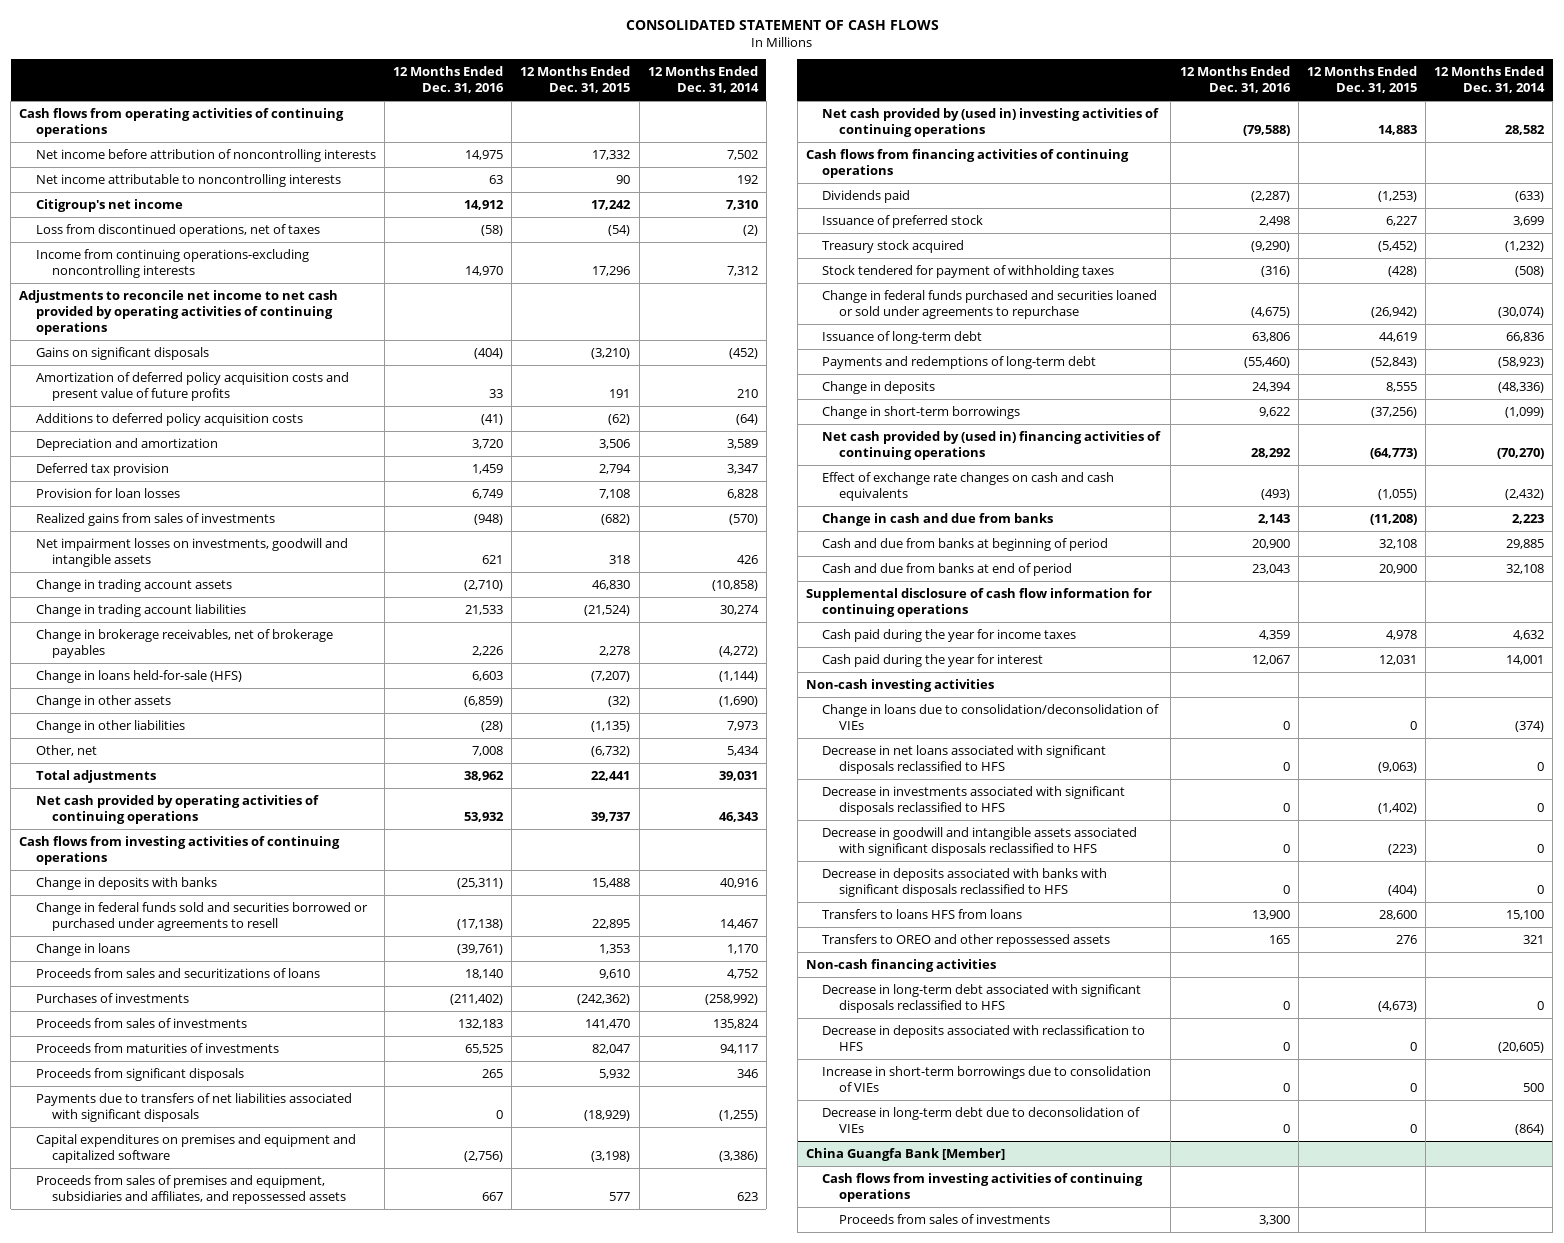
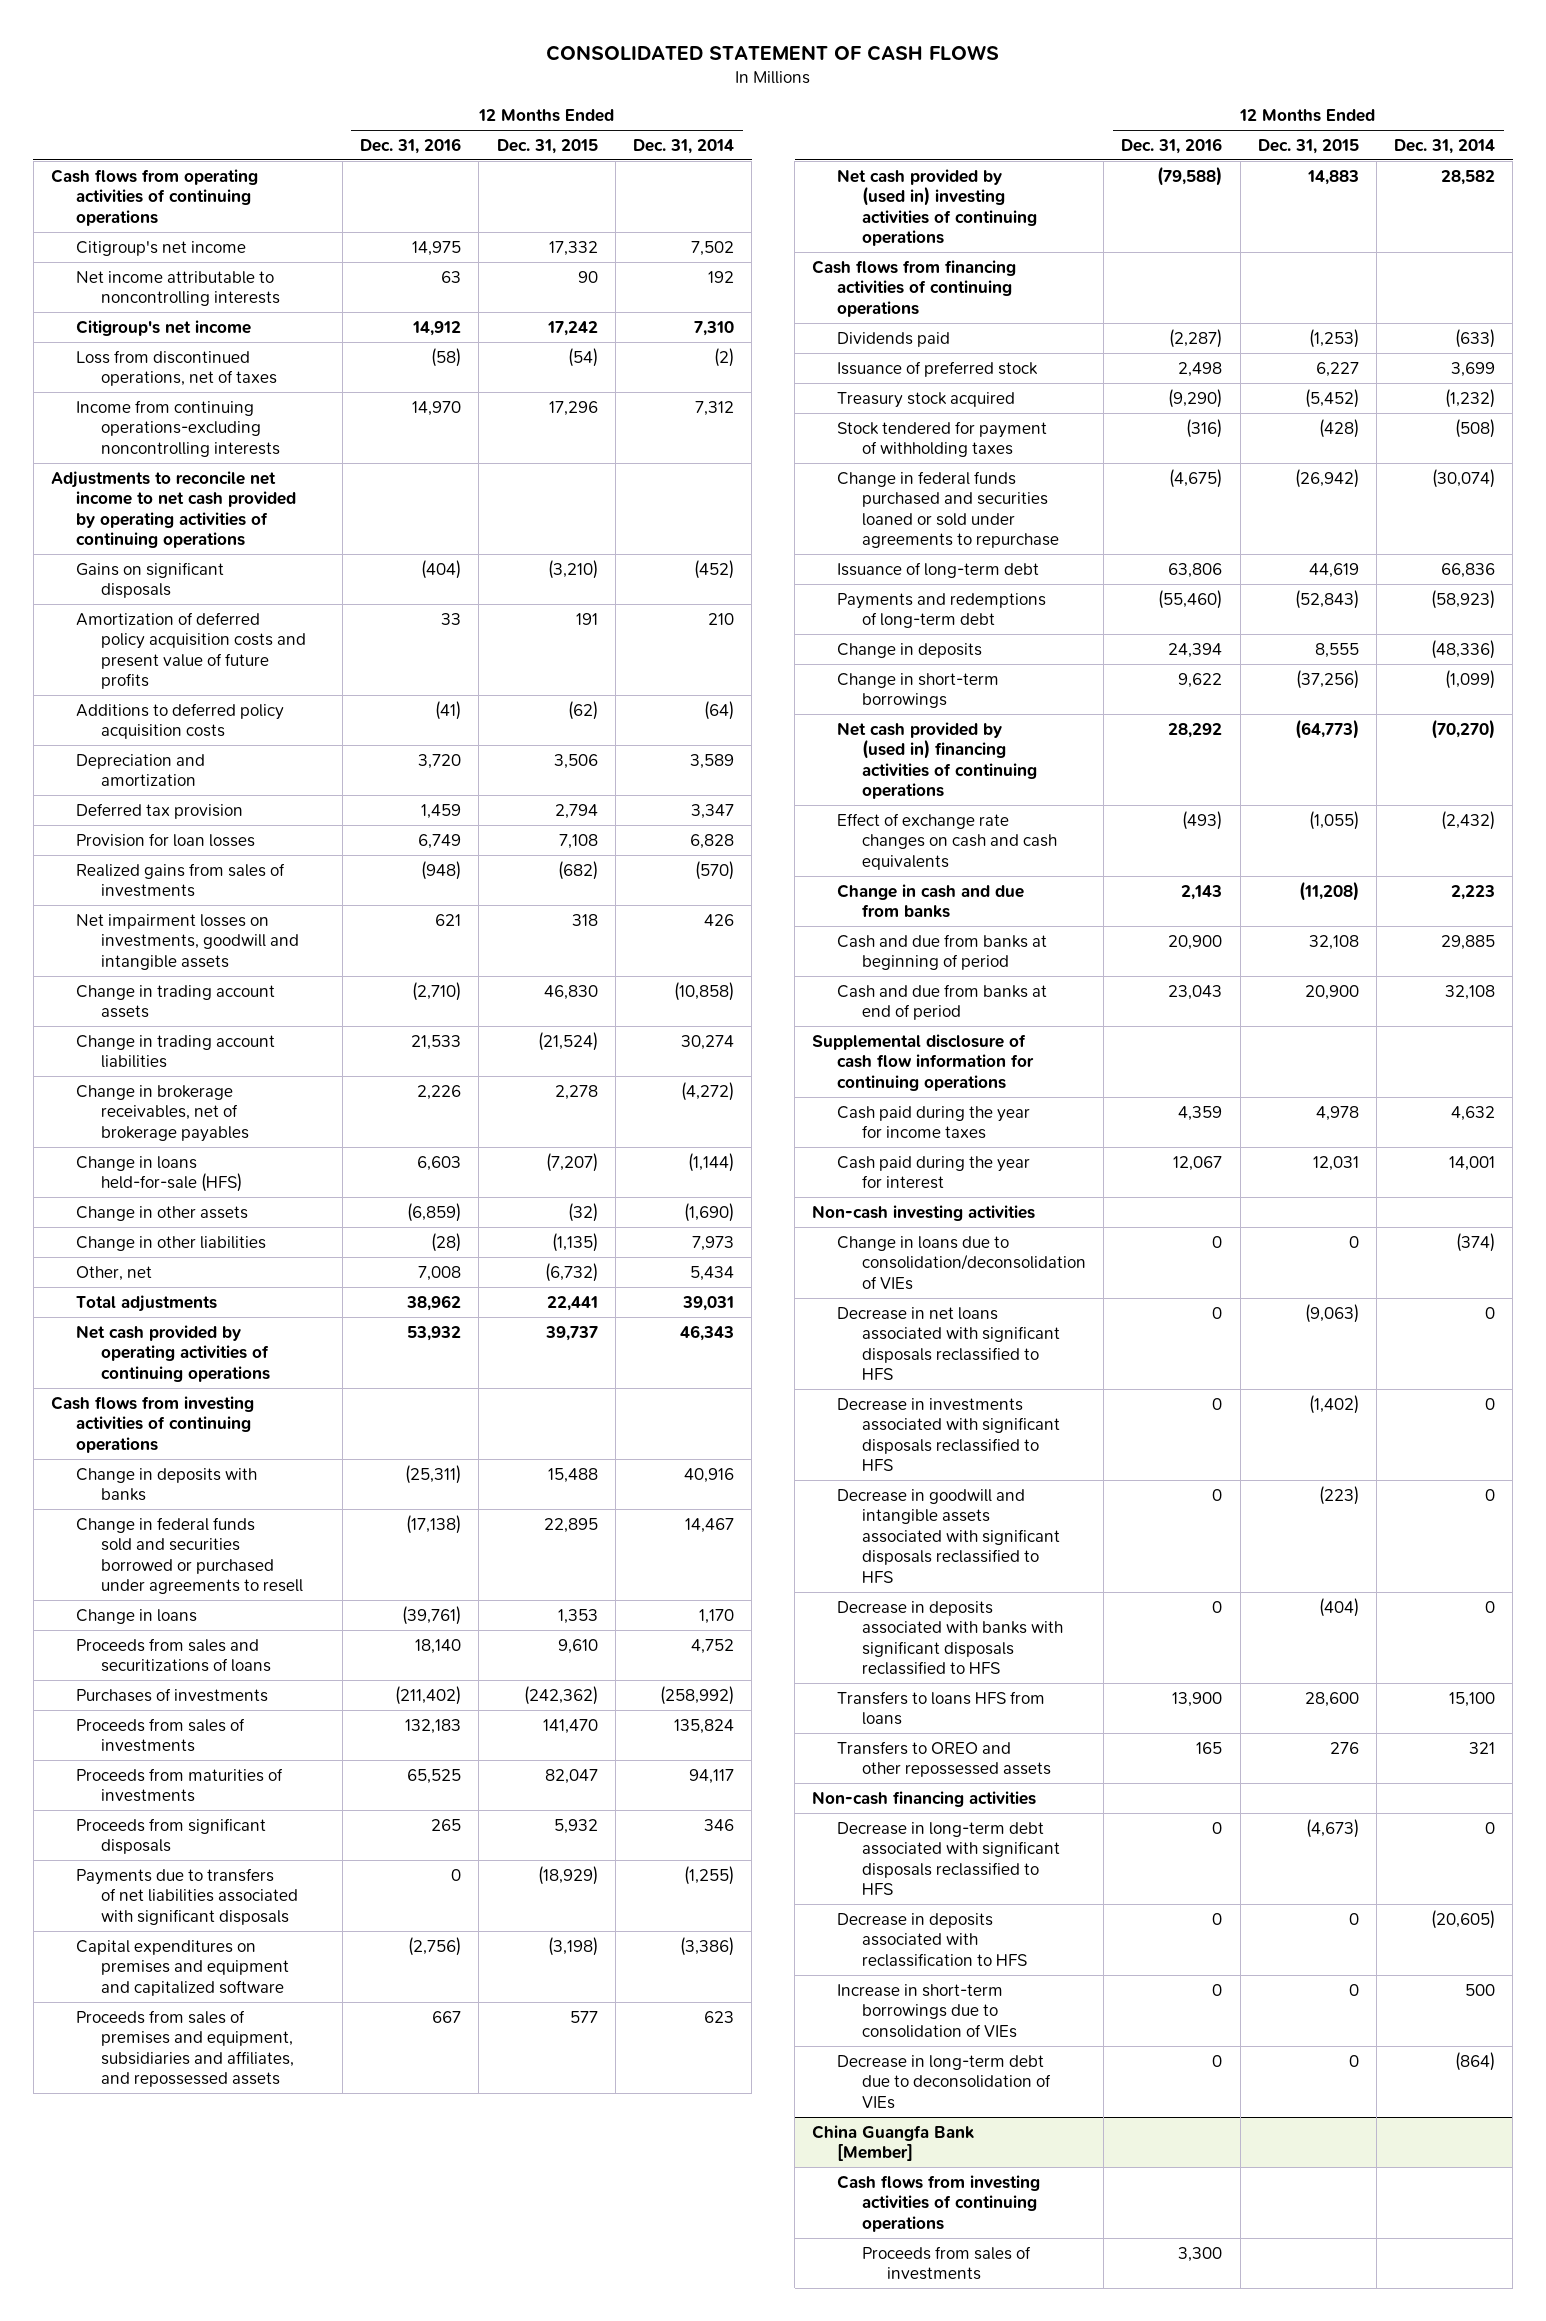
- Net income before attribution of noncontrolling interests | 14,975 | 17,332 | 7,502
+ Citigroup's net income | 14,975 | 17,332 | 7,502

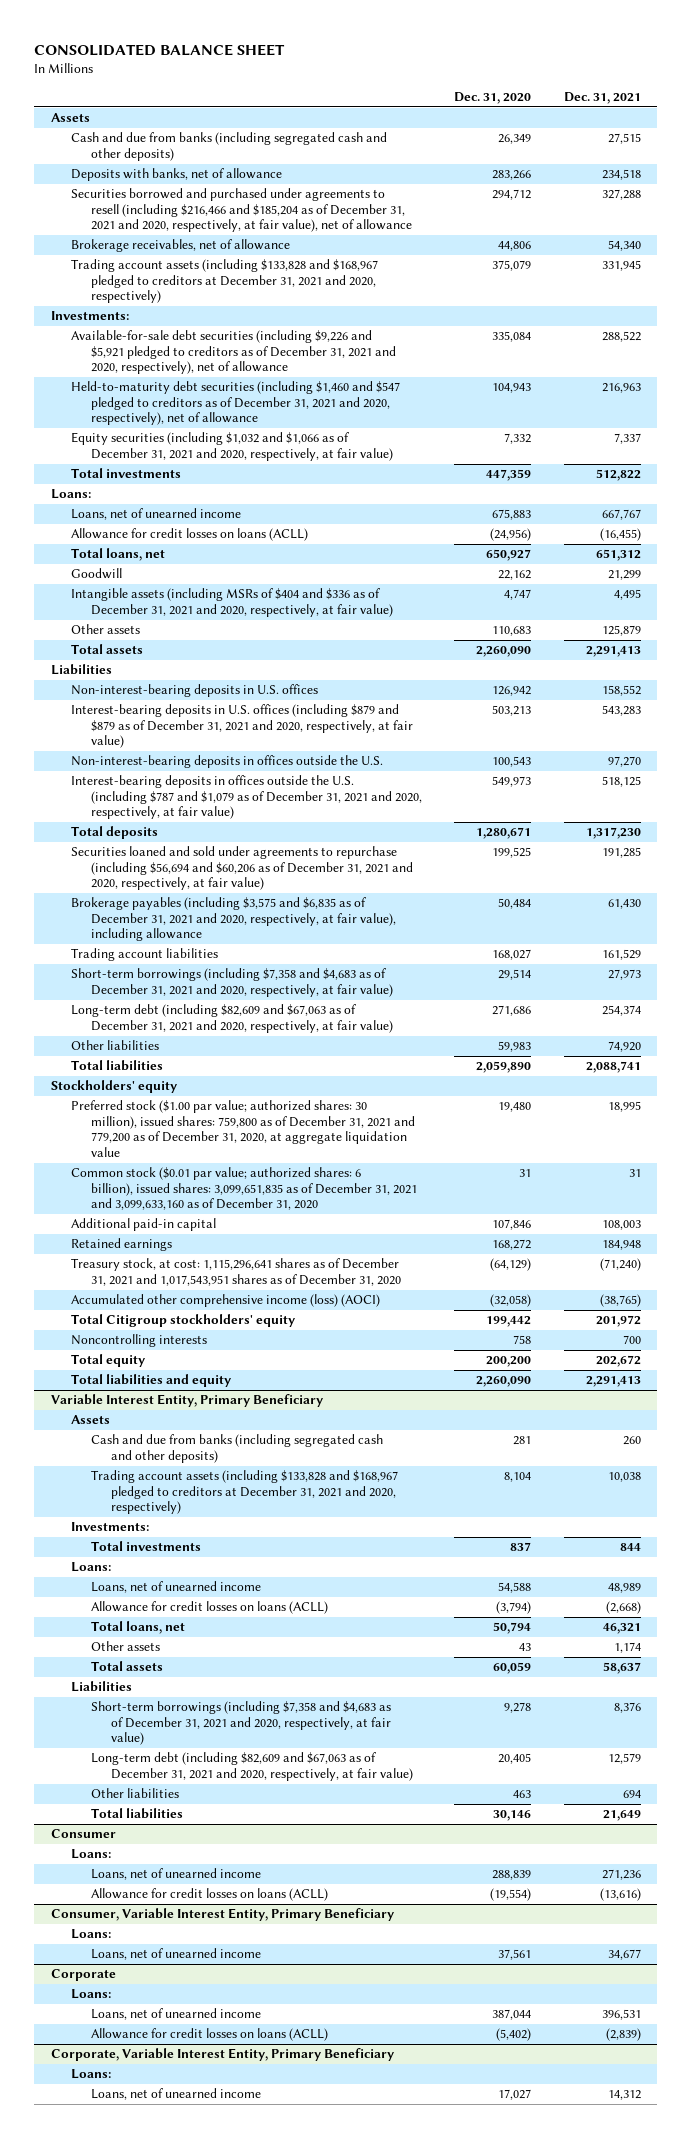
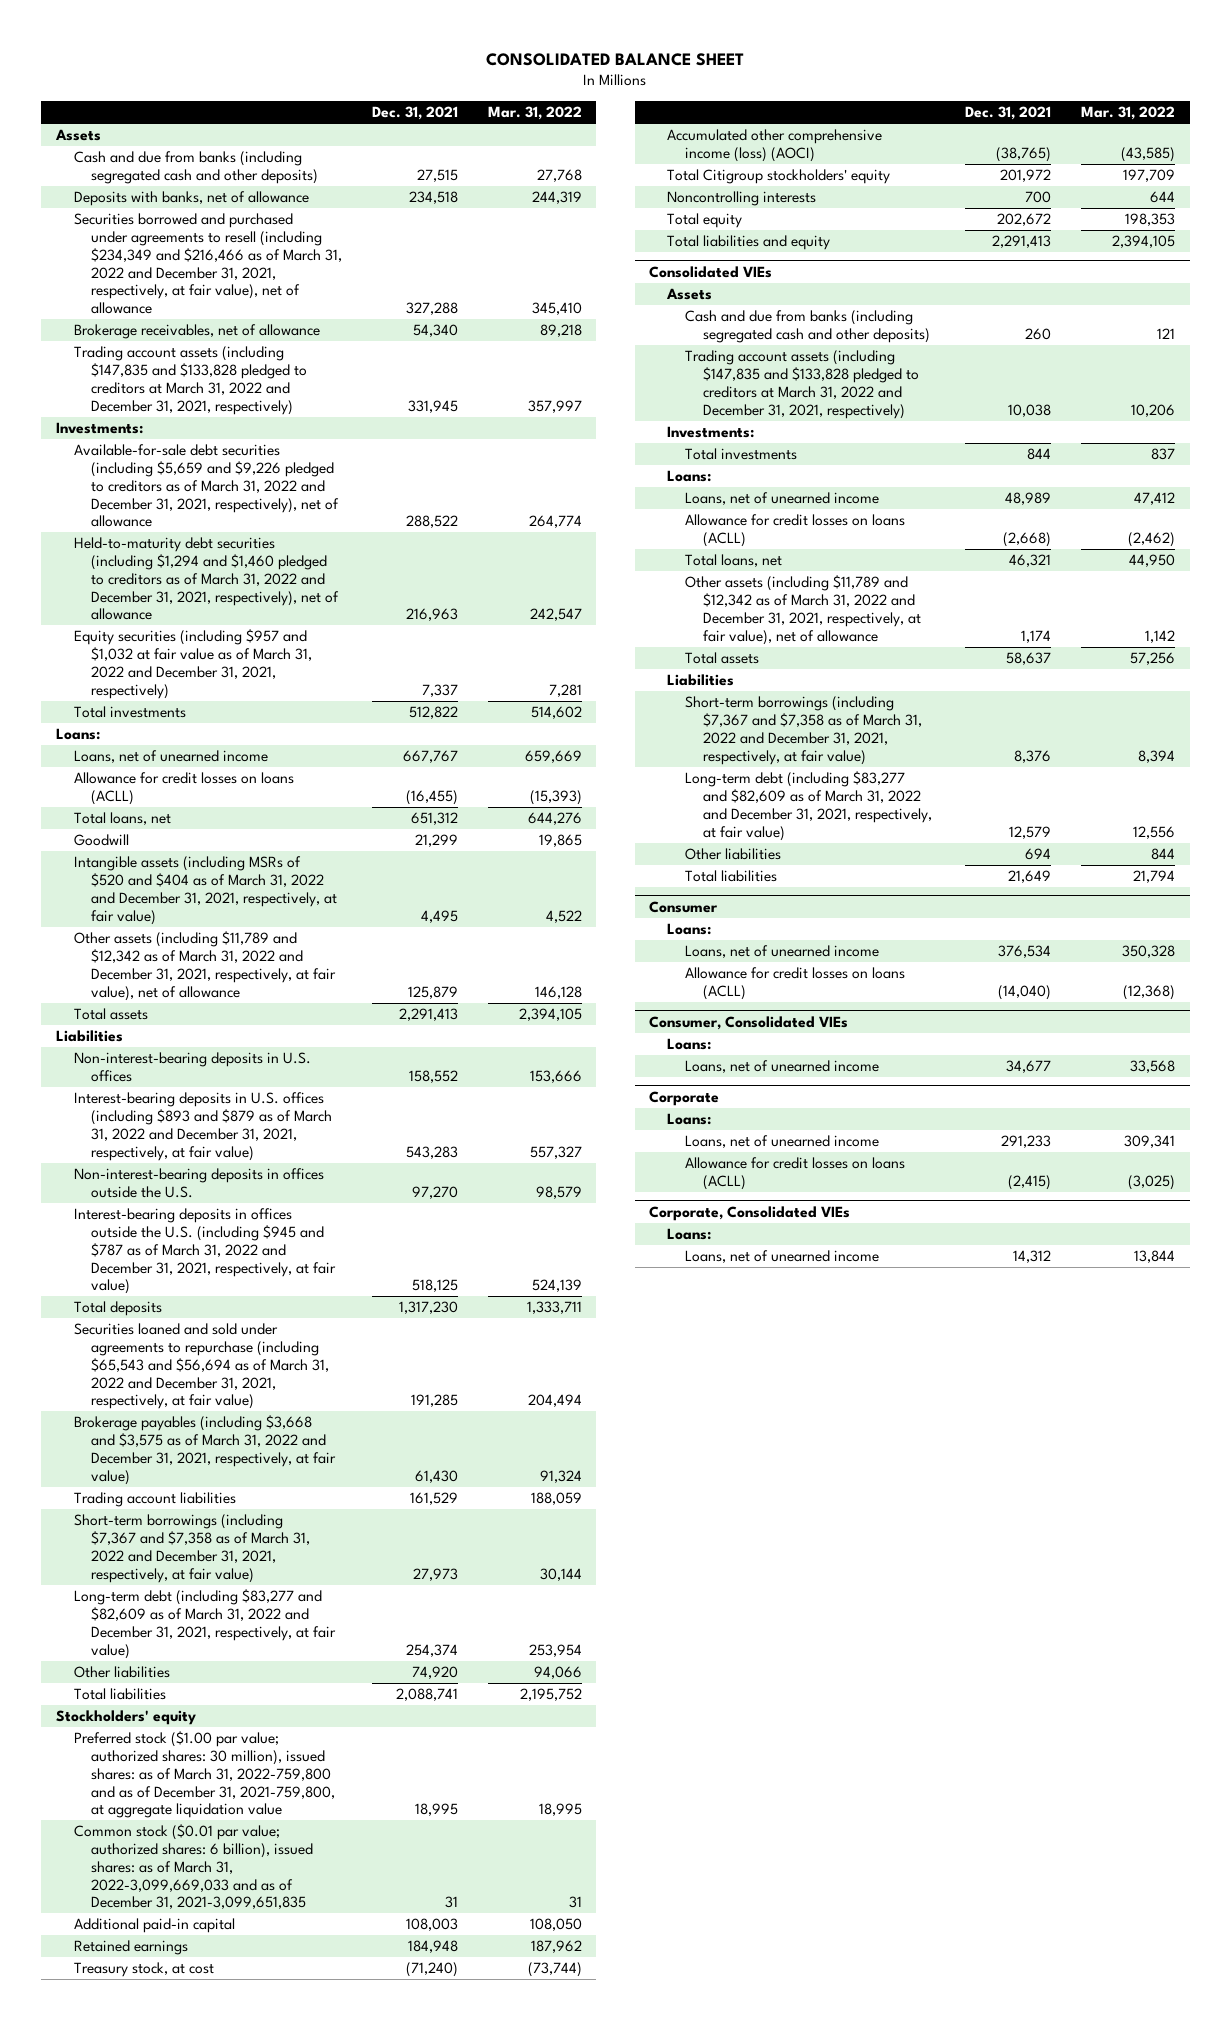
- | Dec. 31, 2020 | Dec. 31, 2021
+ | Dec. 31, 2021 | Mar. 31, 2022
- Securities borrowed and purchased under agreements to resell (including $216,466 and $185,204 as of December 31, 2021 and 2020, respectively, at fair value), net of allowance | 294,712 | 327,288
+ Securities borrowed and purchased under agreements to resell (including $234,349 and $216,466 as of March 31, 2022 and December 31, 2021, respectively, at fair value), net of allowance | 327,288 | 345,410
- Trading account assets (including $133,828 and $168,967 pledged to creditors at December 31, 2021 and 2020, respectively) | 375,079 | 331,945
+ Trading account assets (including $147,835 and $133,828 pledged to creditors at March 31, 2022 and December 31, 2021, respectively) | 331,945 | 357,997
- Available-for-sale debt securities (including $9,226 and $5,921 pledged to creditors as of December 31, 2021 and 2020, respectively), net of allowance | 335,084 | 288,522
- Held-to-maturity debt securities (including $1,460 and $547 pledged to creditors as of December 31, 2021 and 2020, respectively), net of allowance | 104,943 | 216,963
- Equity securities (including $1,032 and $1,066 as of December 31, 2021 and 2020, respectively, at fair value) | 7,332 | 7,337
+ Available-for-sale debt securities (including $5,659 and $9,226 pledged to creditors as of March 31, 2022 and December 31, 2021, respectively), net of allowance | 288,522 | 264,774
+ Held-to-maturity debt securities (including $1,294 and $1,460 pledged to creditors as of March 31, 2022 and December 31, 2021, respectively), net of allowance | 216,963 | 242,547
+ Equity securities (including $957 and $1,032 at fair value as of March 31, 2022 and December 31, 2021, respectively) | 7,337 | 7,281
- Intangible assets (including MSRs of $404 and $336 as of December 31, 2021 and 2020, respectively, at fair value) | 4,747 | 4,495
- Other assets | 110,683 | 125,879
+ Intangible assets (including MSRs of $520 and $404 as of March 31, 2022 and December 31, 2021, respectively, at fair value) | 4,495 | 4,522
+ Other assets (including $11,789 and $12,342 as of March 31, 2022 and December 31, 2021, respectively, at fair value), net of allowance | 125,879 | 146,128
- Interest-bearing deposits in U.S. offices (including $879 and $879 as of December 31, 2021 and 2020, respectively, at fair value) | 503,213 | 543,283
+ Interest-bearing deposits in U.S. offices (including $893 and $879 as of March 31, 2022 and December 31, 2021, respectively, at fair value) | 543,283 | 557,327
- Interest-bearing deposits in offices outside the U.S. (including $787 and $1,079 as of December 31, 2021 and 2020, respectively, at fair value) | 549,973 | 518,125
+ Interest-bearing deposits in offices outside the U.S. (including $945 and $787 as of March 31, 2022 and December 31, 2021, respectively, at fair value) | 518,125 | 524,139
- Securities loaned and sold under agreements to repurchase (including $56,694 and $60,206 as of December 31, 2021 and 2020, respectively, at fair value) | 199,525 | 191,285
- Brokerage payables (including $3,575 and $6,835 as of December 31, 2021 and 2020, respectively, at fair value), including allowance | 50,484 | 61,430
+ Securities loaned and sold under agreements to repurchase (including $65,543 and $56,694 as of March 31, 2022 and December 31, 2021, respectively, at fair value) | 191,285 | 204,494
+ Brokerage payables (including $3,668 and $3,575 as of March 31, 2022 and December 31, 2021, respectively, at fair value) | 61,430 | 91,324
- Short-term borrowings (including $7,358 and $4,683 as of December 31, 2021 and 2020, respectively, at fair value) | 29,514 | 27,973
- Long-term debt (including $82,609 and $67,063 as of December 31, 2021 and 2020, respectively, at fair value) | 271,686 | 254,374
+ Short-term borrowings (including $7,367 and $7,358 as of March 31, 2022 and December 31, 2021, respectively, at fair value) | 27,973 | 30,144
+ Long-term debt (including $83,277 and $82,609 as of March 31, 2022 and December 31, 2021, respectively, at fair value) | 254,374 | 253,954
- Preferred stock ($1.00 par value; authorized shares: 30 million), issued shares: 759,800 as of December 31, 2021 and 779,200 as of December 31, 2020, at aggregate liquidation value | 19,480 | 18,995
- Common stock ($0.01 par value; authorized shares: 6 billion), issued shares: 3,099,651,835 as of December 31, 2021 and 3,099,633,160 as of December 31, 2020 | 31 | 31
+ Preferred stock ($1.00 par value; authorized shares: 30 million), issued shares: as of March 31, 2022-759,800 and as of December 31, 2021-759,800, at aggregate liquidation value | 18,995 | 18,995
+ Common stock ($0.01 par value; authorized shares: 6 billion), issued shares: as of March 31, 2022-3,099,669,033 and as of December 31, 2021-3,099,651,835 | 31 | 31
- Treasury stock, at cost: 1,115,296,641 shares as of December 31, 2021 and 1,017,543,951 shares as of December 31, 2020 | (64,129) | (71,240)
+ Treasury stock, at cost | (71,240) | (73,744)
- Variable Interest Entity, Primary Beneficiary
+ Consolidated VIEs
- Trading account assets (including $133,828 and $168,967 pledged to creditors at December 31, 2021 and 2020, respectively) | 8,104 | 10,038
+ Trading account assets (including $147,835 and $133,828 pledged to creditors at March 31, 2022 and December 31, 2021, respectively) | 10,038 | 10,206
- Other assets | 43 | 1,174
+ Other assets (including $11,789 and $12,342 as of March 31, 2022 and December 31, 2021, respectively, at fair value), net of allowance | 1,174 | 1,142
- Short-term borrowings (including $7,358 and $4,683 as of December 31, 2021 and 2020, respectively, at fair value) | 9,278 | 8,376
- Long-term debt (including $82,609 and $67,063 as of December 31, 2021 and 2020, respectively, at fair value) | 20,405 | 12,579
+ Short-term borrowings (including $7,367 and $7,358 as of March 31, 2022 and December 31, 2021, respectively, at fair value) | 8,376 | 8,394
+ Long-term debt (including $83,277 and $82,609 as of March 31, 2022 and December 31, 2021, respectively, at fair value) | 12,579 | 12,556
@ Consumer
- Loans, net of unearned income | 288,839 | 271,236
- Allowance for credit losses on loans (ACLL) | (19,554) | (13,616)
- Consumer, Variable Interest Entity, Primary Beneficiary
@ Consumer
+ Loans, net of unearned income | 376,534 | 350,328
+ Allowance for credit losses on loans (ACLL) | (14,040) | (12,368)
+ Consumer, Consolidated VIEs
@ Corporate
- Loans, net of unearned income | 387,044 | 396,531
- Allowance for credit losses on loans (ACLL) | (5,402) | (2,839)
- Corporate, Variable Interest Entity, Primary Beneficiary
@ Corporate
+ Loans, net of unearned income | 291,233 | 309,341
+ Allowance for credit losses on loans (ACLL) | (2,415) | (3,025)
+ Corporate, Consolidated VIEs

